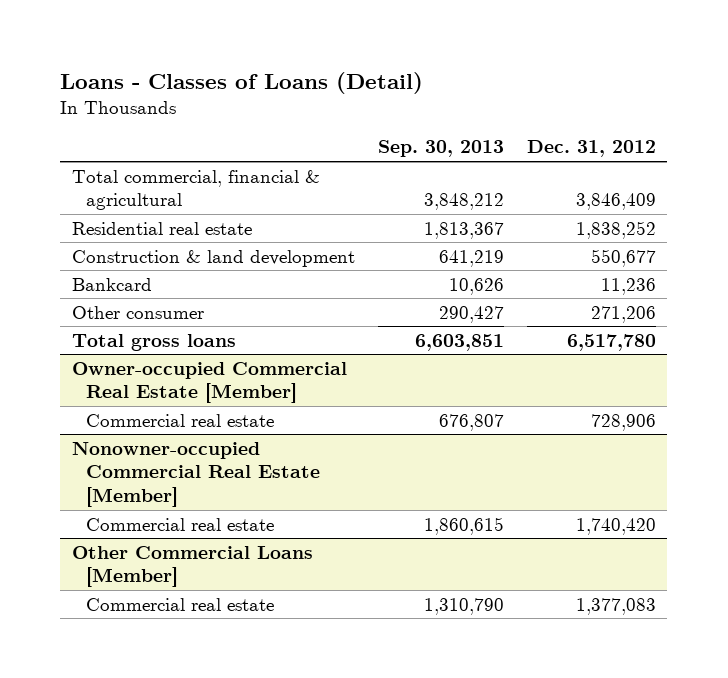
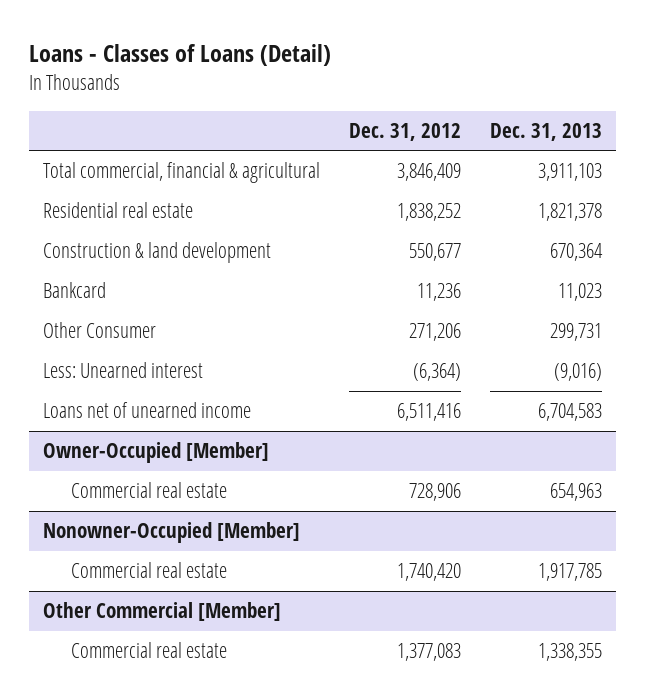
- | Sep. 30, 2013 | Dec. 31, 2012
+ | Dec. 31, 2012 | Dec. 31, 2013
- Other consumer | 290,427 | 271,206
- Total gross loans | 6,603,851 | 6,517,780
- Owner-occupied Commercial Real Estate [Member]
+ Other Consumer | 271,206 | 299,731
+ Less: Unearned interest | (6,364) | (9,016)
+ Loans net of unearned income | 6,511,416 | 6,704,583
+ Owner-Occupied [Member]
- Nonowner-occupied Commercial Real Estate [Member]
+ Nonowner-Occupied [Member]
- Other Commercial Loans [Member]
+ Other Commercial [Member]

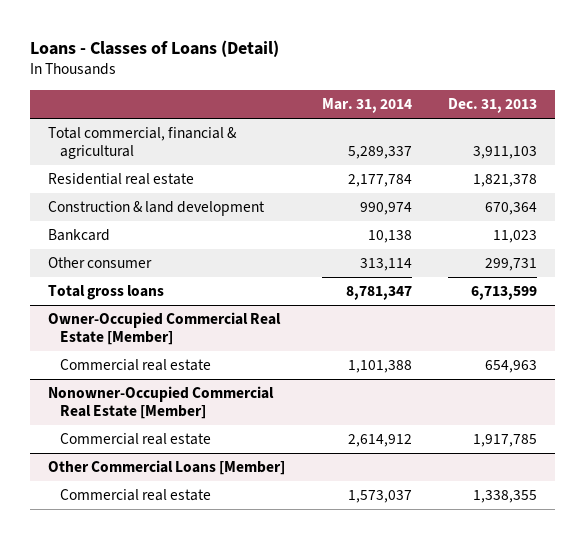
- | Dec. 31, 2012 | Dec. 31, 2013
+ | Mar. 31, 2014 | Dec. 31, 2013
- Other Consumer | 271,206 | 299,731
- Less: Unearned interest | (6,364) | (9,016)
- Loans net of unearned income | 6,511,416 | 6,704,583
- Owner-Occupied [Member]
+ Other consumer | 313,114 | 299,731
+ Total gross loans | 8,781,347 | 6,713,599
+ Owner-Occupied Commercial Real Estate [Member]
- Nonowner-Occupied [Member]
+ Nonowner-Occupied Commercial Real Estate [Member]
- Other Commercial [Member]
+ Other Commercial Loans [Member]

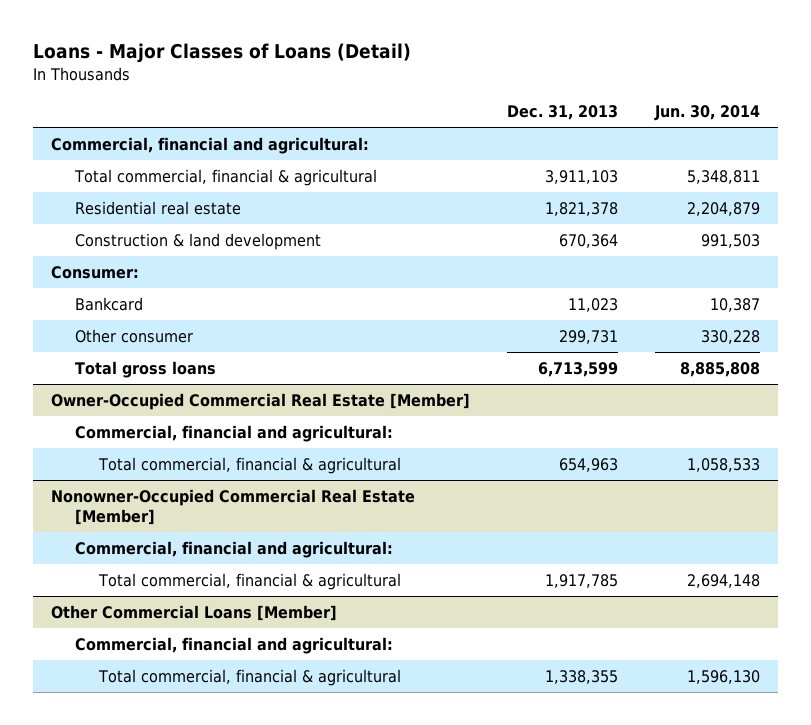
- Loans - Classes of Loans (Detail)
+ Loans - Major Classes of Loans (Detail)
- | Mar. 31, 2014 | Dec. 31, 2013
+ | Dec. 31, 2013 | Jun. 30, 2014
+ Commercial, financial and agricultural:
+ Consumer:
@ Owner-Occupied Commercial Real Estate [Member]
- Commercial real estate | 1,101,388 | 654,963
+ Commercial, financial and agricultural:
+ Total commercial, financial & agricultural | 654,963 | 1,058,533
@ Nonowner-Occupied Commercial Real Estate [Member]
- Commercial real estate | 2,614,912 | 1,917,785
+ Commercial, financial and agricultural:
+ Total commercial, financial & agricultural | 1,917,785 | 2,694,148
@ Other Commercial Loans [Member]
- Commercial real estate | 1,573,037 | 1,338,355
+ Commercial, financial and agricultural:
+ Total commercial, financial & agricultural | 1,338,355 | 1,596,130

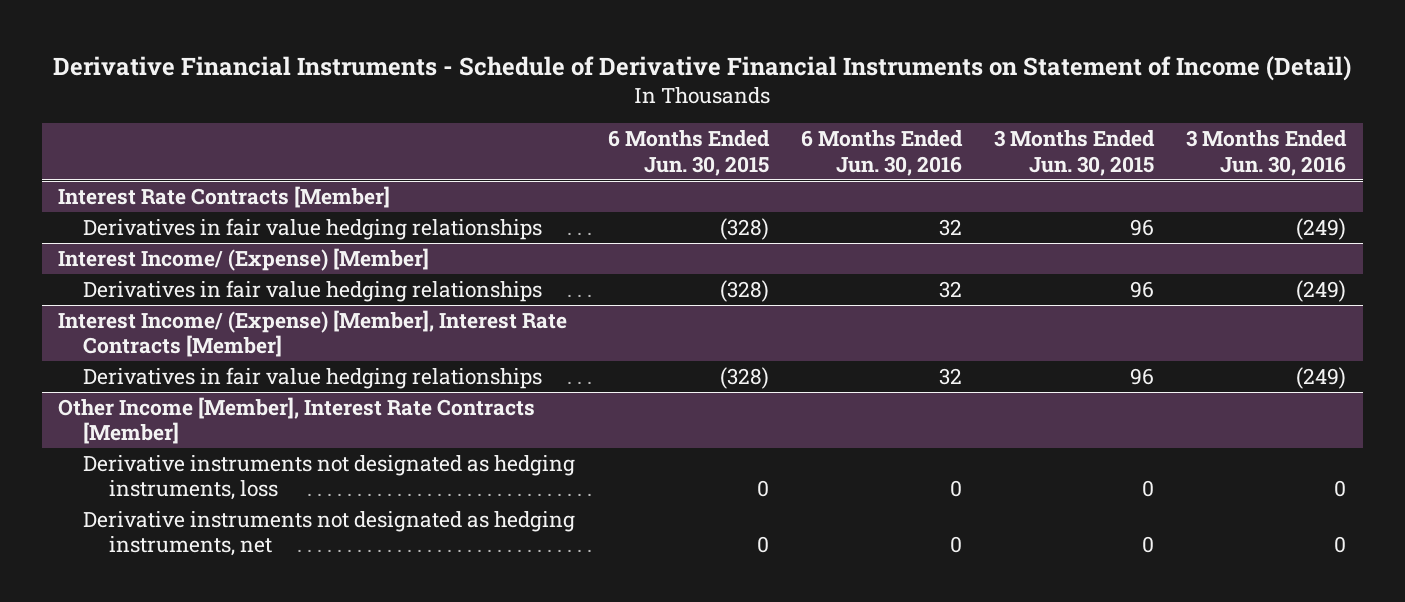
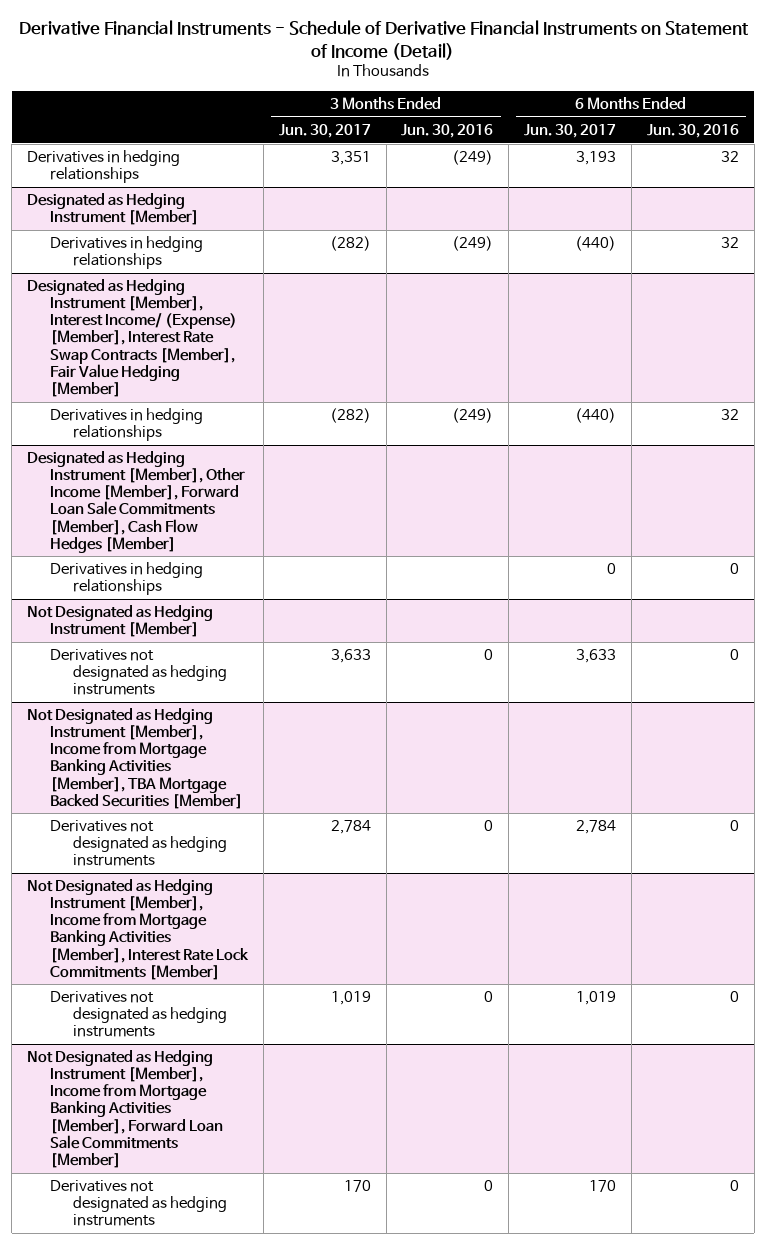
- | 6 Months Ended Jun. 30, 2015 | 6 Months Ended Jun. 30, 2016 | 3 Months Ended Jun. 30, 2015 | 3 Months Ended Jun. 30, 2016
+ | 3 Months Ended Jun. 30, 2017 | 3 Months Ended Jun. 30, 2016 | 6 Months Ended Jun. 30, 2017 | 6 Months Ended Jun. 30, 2016
- Interest Rate Contracts [Member]
- Derivatives in fair value hedging relationships | (328) | 32 | 96 | (249)
- Interest Income/ (Expense) [Member]
- Derivatives in fair value hedging relationships | (328) | 32 | 96 | (249)
- Interest Income/ (Expense) [Member], Interest Rate Contracts [Member]
- Derivatives in fair value hedging relationships | (328) | 32 | 96 | (249)
- Other Income [Member], Interest Rate Contracts [Member]
- Derivative instruments not designated as hedging instruments, loss | 0 | 0 | 0 | 0
- Derivative instruments not designated as hedging instruments, net | 0 | 0 | 0 | 0
+ Derivatives in hedging relationships | 3,351 | (249) | 3,193 | 32
+ Designated as Hedging Instrument [Member]
+ Derivatives in hedging relationships | (282) | (249) | (440) | 32
+ Designated as Hedging Instrument [Member], Interest Income/ (Expense) [Member], Interest Rate Swap Contracts [Member], Fair Value Hedging [Member]
+ Derivatives in hedging relationships | (282) | (249) | (440) | 32
+ Designated as Hedging Instrument [Member], Other Income [Member], Forward Loan Sale Commitments [Member], Cash Flow Hedges [Member]
+ Derivatives in hedging relationships | | | 0 | 0
+ Not Designated as Hedging Instrument [Member]
+ Derivatives not designated as hedging instruments | 3,633 | 0 | 3,633 | 0
+ Not Designated as Hedging Instrument [Member], Income from Mortgage Banking Activities [Member], TBA Mortgage Backed Securities [Member]
+ Derivatives not designated as hedging instruments | 2,784 | 0 | 2,784 | 0
+ Not Designated as Hedging Instrument [Member], Income from Mortgage Banking Activities [Member], Interest Rate Lock Commitments [Member]
+ Derivatives not designated as hedging instruments | 1,019 | 0 | 1,019 | 0
+ Not Designated as Hedging Instrument [Member], Income from Mortgage Banking Activities [Member], Forward Loan Sale Commitments [Member]
+ Derivatives not designated as hedging instruments | 170 | 0 | 170 | 0

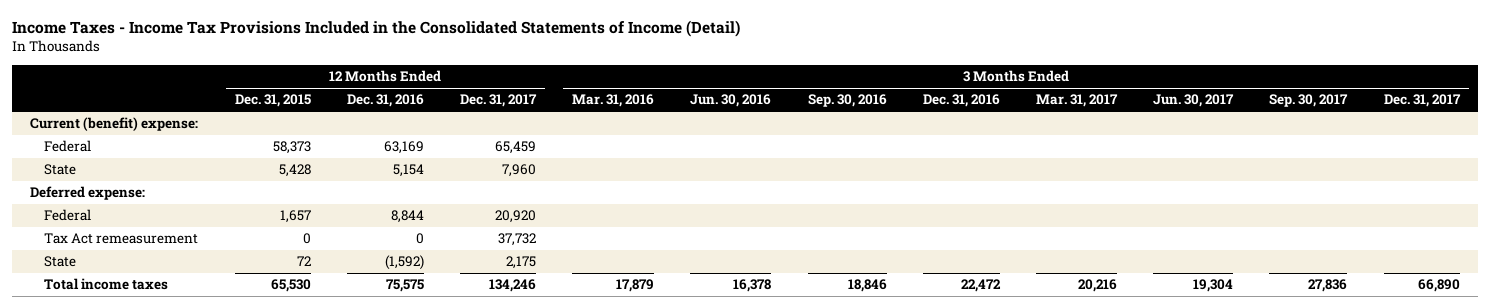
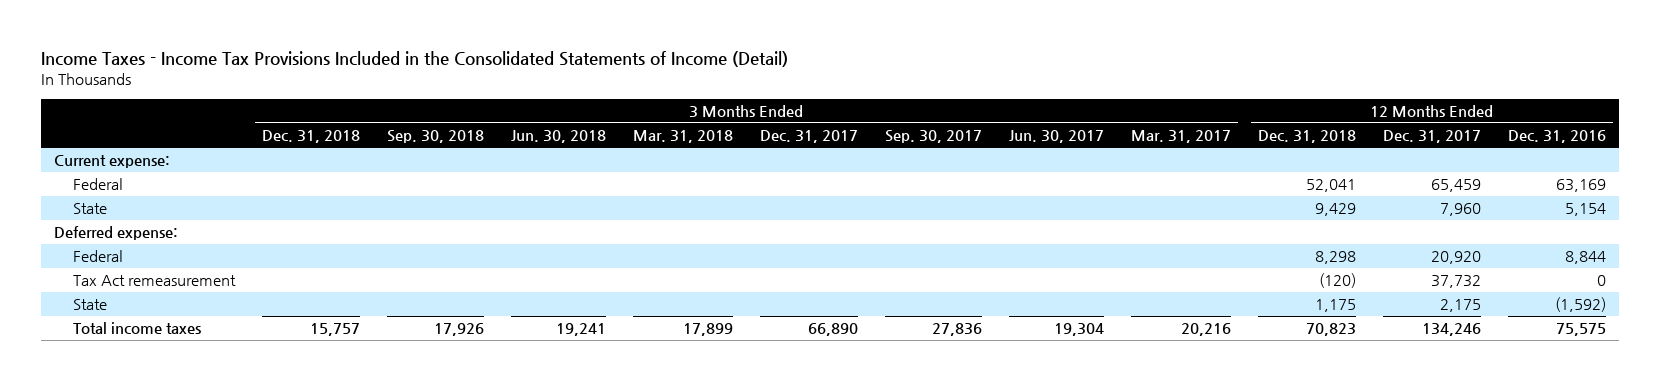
- | 12 Months Ended Dec. 31, 2015 | 12 Months Ended Dec. 31, 2016 | 12 Months Ended Dec. 31, 2017 | 3 Months Ended Mar. 31, 2016 | 3 Months Ended Jun. 30, 2016 | 3 Months Ended Sep. 30, 2016 | 3 Months Ended Dec. 31, 2016 | 3 Months Ended Mar. 31, 2017 | 3 Months Ended Jun. 30, 2017 | 3 Months Ended Sep. 30, 2017 | 3 Months Ended Dec. 31, 2017
+ | 3 Months Ended Dec. 31, 2018 | 3 Months Ended Sep. 30, 2018 | 3 Months Ended Jun. 30, 2018 | 3 Months Ended Mar. 31, 2018 | 3 Months Ended Dec. 31, 2017 | 3 Months Ended Sep. 30, 2017 | 3 Months Ended Jun. 30, 2017 | 3 Months Ended Mar. 31, 2017 | 12 Months Ended Dec. 31, 2018 | 12 Months Ended Dec. 31, 2017 | 12 Months Ended Dec. 31, 2016
- Current (benefit) expense:
+ Current expense:

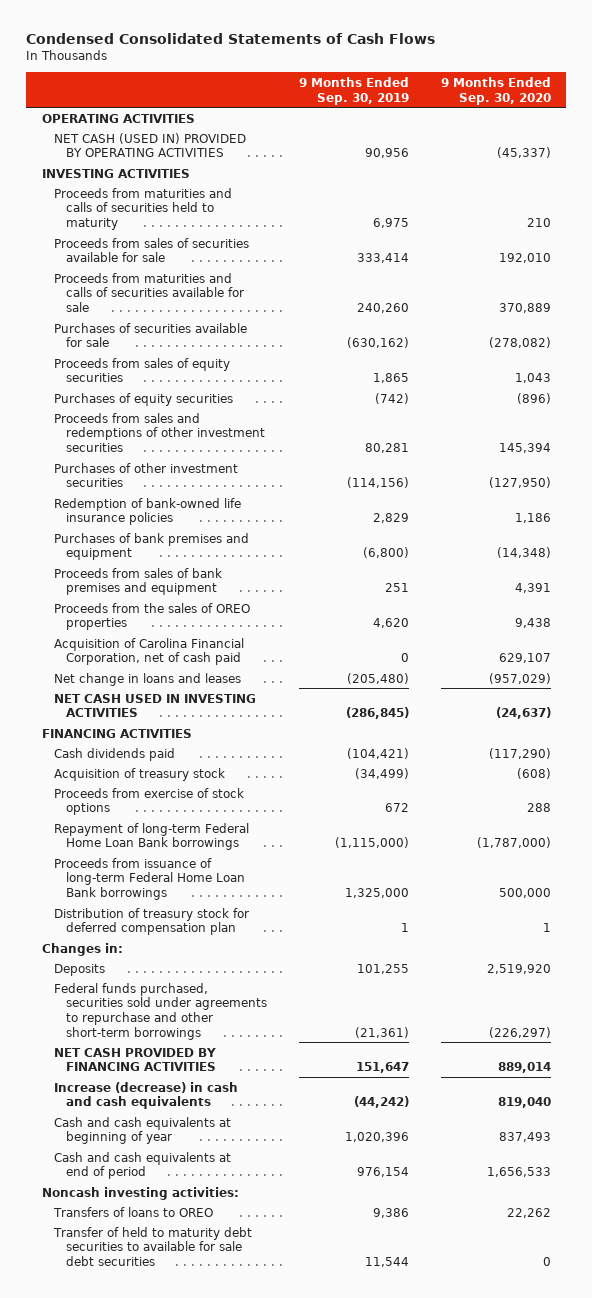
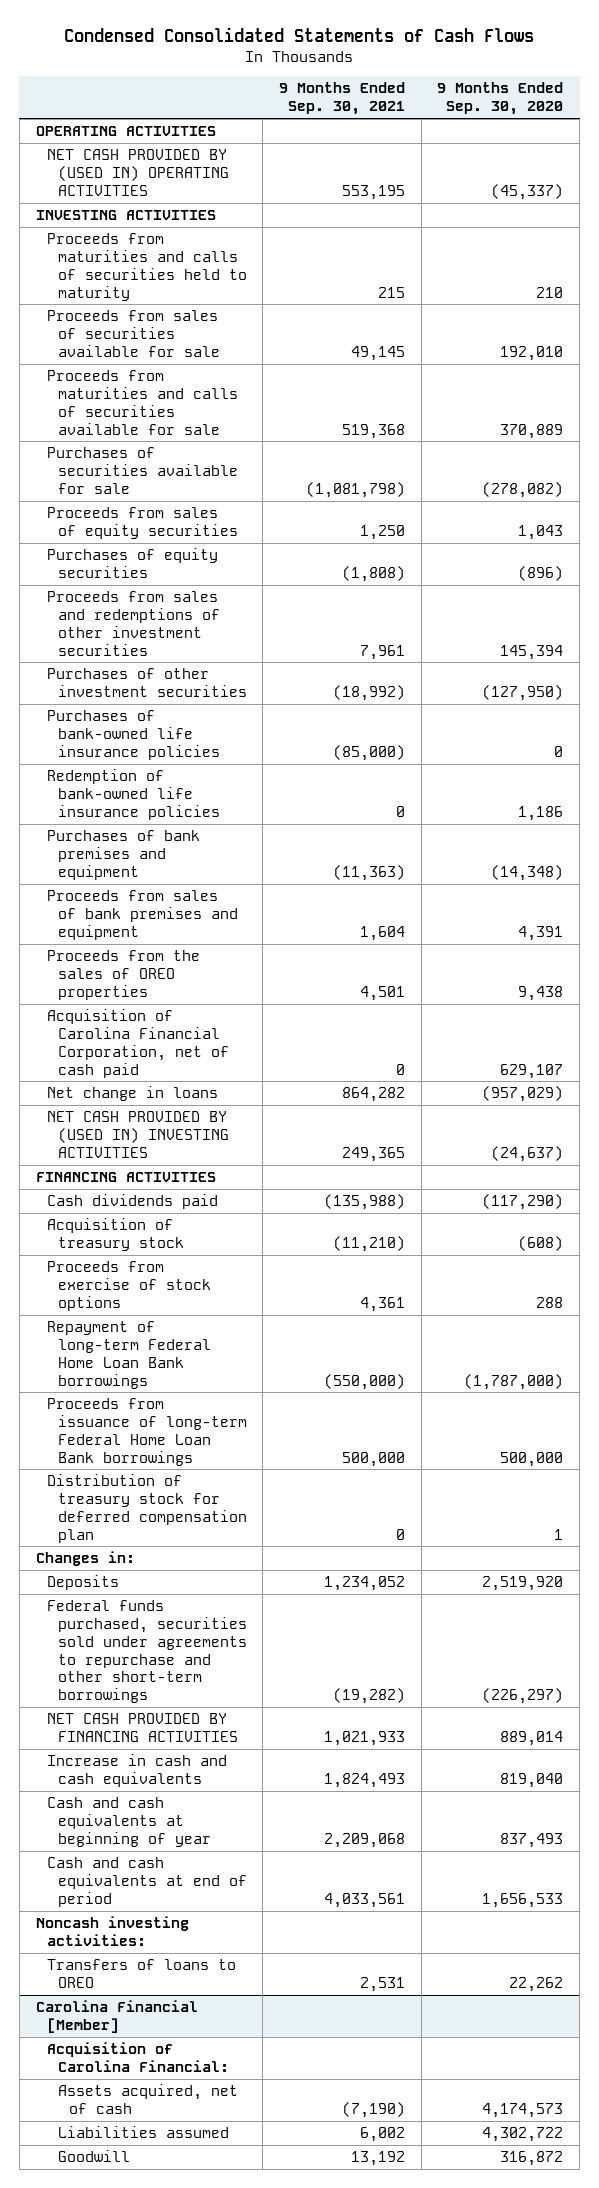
- | 9 Months Ended Sep. 30, 2019 | 9 Months Ended Sep. 30, 2020
+ | 9 Months Ended Sep. 30, 2021 | 9 Months Ended Sep. 30, 2020
- NET CASH (USED IN) PROVIDED BY OPERATING ACTIVITIES | 90,956 | (45,337)
+ NET CASH PROVIDED BY (USED IN) OPERATING ACTIVITIES | 553,195 | (45,337)
+ Purchases of bank-owned life insurance policies | (85,000) | 0
- Net change in loans and leases | (205,480) | (957,029)
- NET CASH USED IN INVESTING ACTIVITIES | (286,845) | (24,637)
+ Net change in loans | 864,282 | (957,029)
+ NET CASH PROVIDED BY (USED IN) INVESTING ACTIVITIES | 249,365 | (24,637)
- Increase (decrease) in cash and cash equivalents | (44,242) | 819,040
+ Increase in cash and cash equivalents | 1,824,493 | 819,040
- Transfer of held to maturity debt securities to available for sale debt securities | 11,544 | 0
+ Carolina Financial [Member]
+ Acquisition of Carolina Financial:
+ Assets acquired, net of cash | (7,190) | 4,174,573
+ Liabilities assumed | 6,002 | 4,302,722
+ Goodwill | 13,192 | 316,872

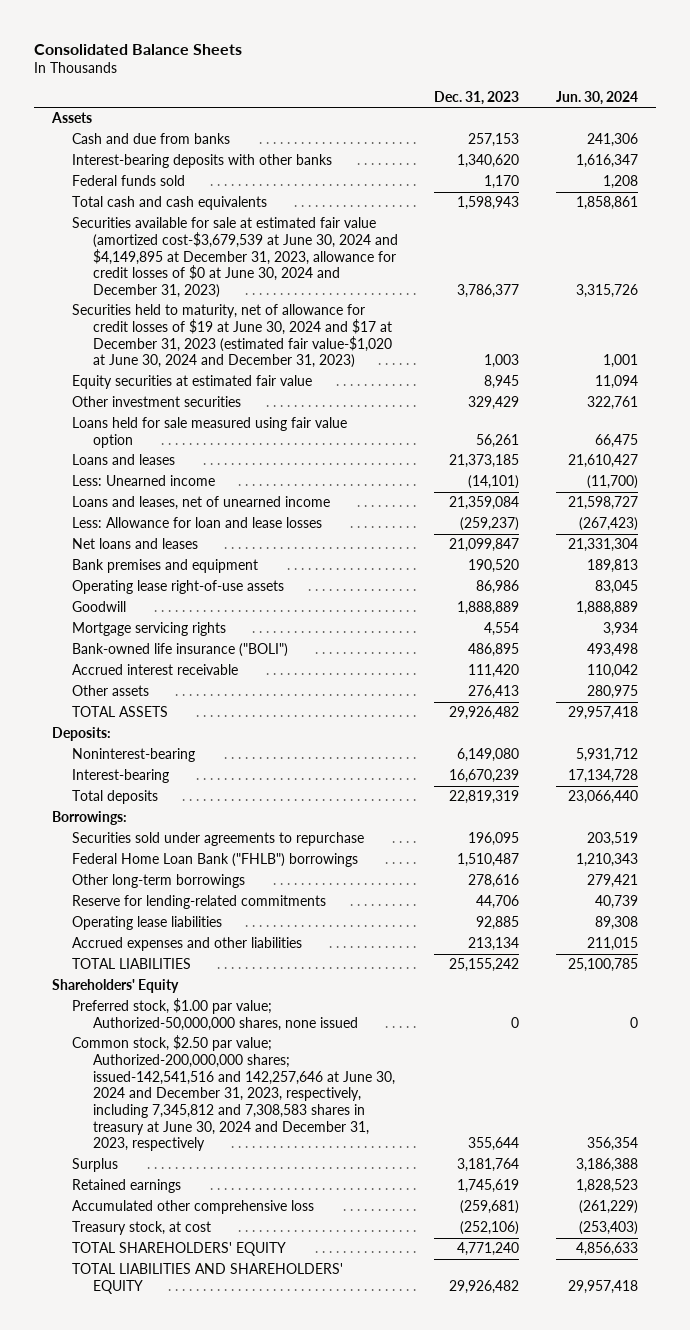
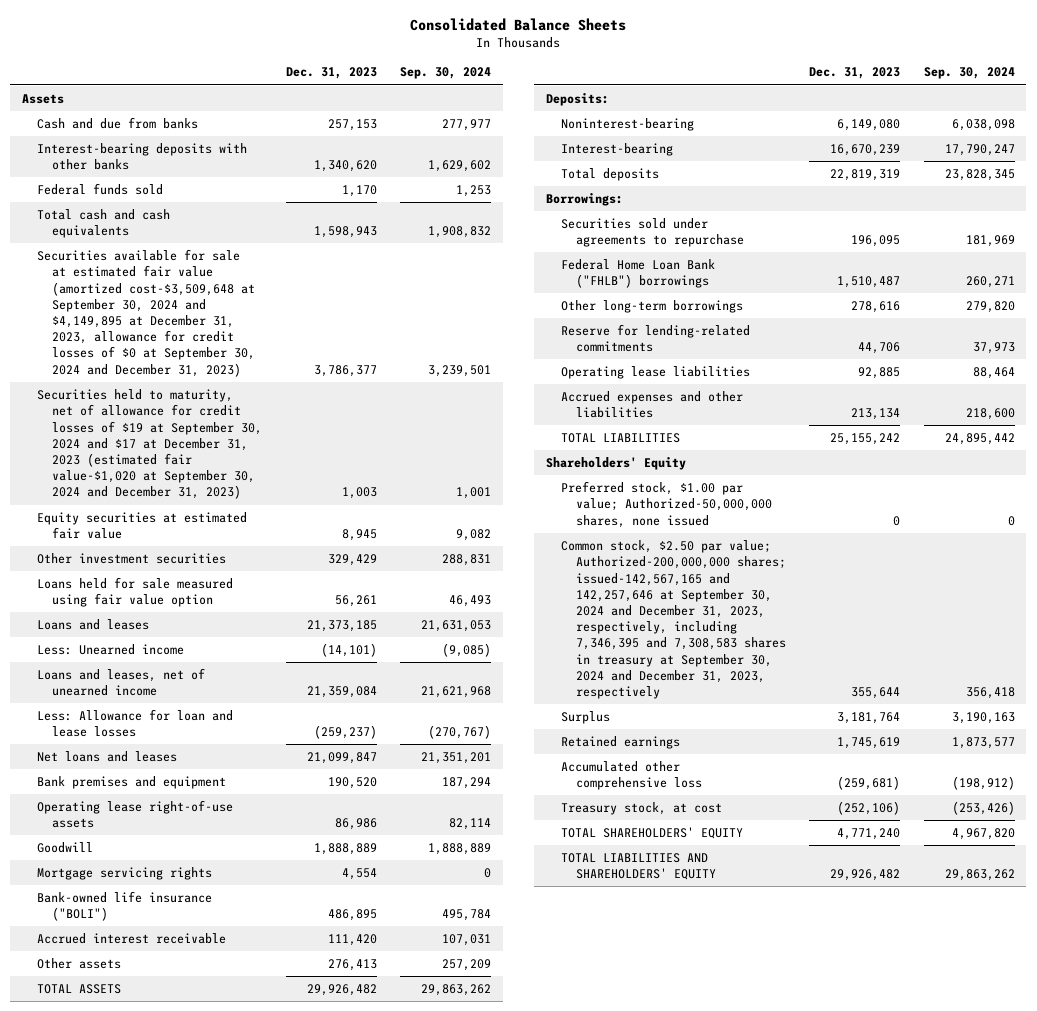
- | Dec. 31, 2023 | Jun. 30, 2024
+ | Dec. 31, 2023 | Sep. 30, 2024
- Securities available for sale at estimated fair value (amortized cost-$3,679,539 at June 30, 2024 and $4,149,895 at December 31, 2023, allowance for credit losses of $0 at June 30, 2024 and December 31, 2023) | 3,786,377 | 3,315,726
- Securities held to maturity, net of allowance for credit losses of $19 at June 30, 2024 and $17 at December 31, 2023 (estimated fair value-$1,020 at June 30, 2024 and December 31, 2023) | 1,003 | 1,001
+ Securities available for sale at estimated fair value (amortized cost-$3,509,648 at September 30, 2024 and $4,149,895 at December 31, 2023, allowance for credit losses of $0 at September 30, 2024 and December 31, 2023) | 3,786,377 | 3,239,501
+ Securities held to maturity, net of allowance for credit losses of $19 at September 30, 2024 and $17 at December 31, 2023 (estimated fair value-$1,020 at September 30, 2024 and December 31, 2023) | 1,003 | 1,001
- Common stock, $2.50 par value; Authorized-200,000,000 shares; issued-142,541,516 and 142,257,646 at June 30, 2024 and December 31, 2023, respectively, including 7,345,812 and 7,308,583 shares in treasury at June 30, 2024 and December 31, 2023, respectively | 355,644 | 356,354
+ Common stock, $2.50 par value; Authorized-200,000,000 shares; issued-142,567,165 and 142,257,646 at September 30, 2024 and December 31, 2023, respectively, including 7,346,395 and 7,308,583 shares in treasury at September 30, 2024 and December 31, 2023, respectively | 355,644 | 356,418

